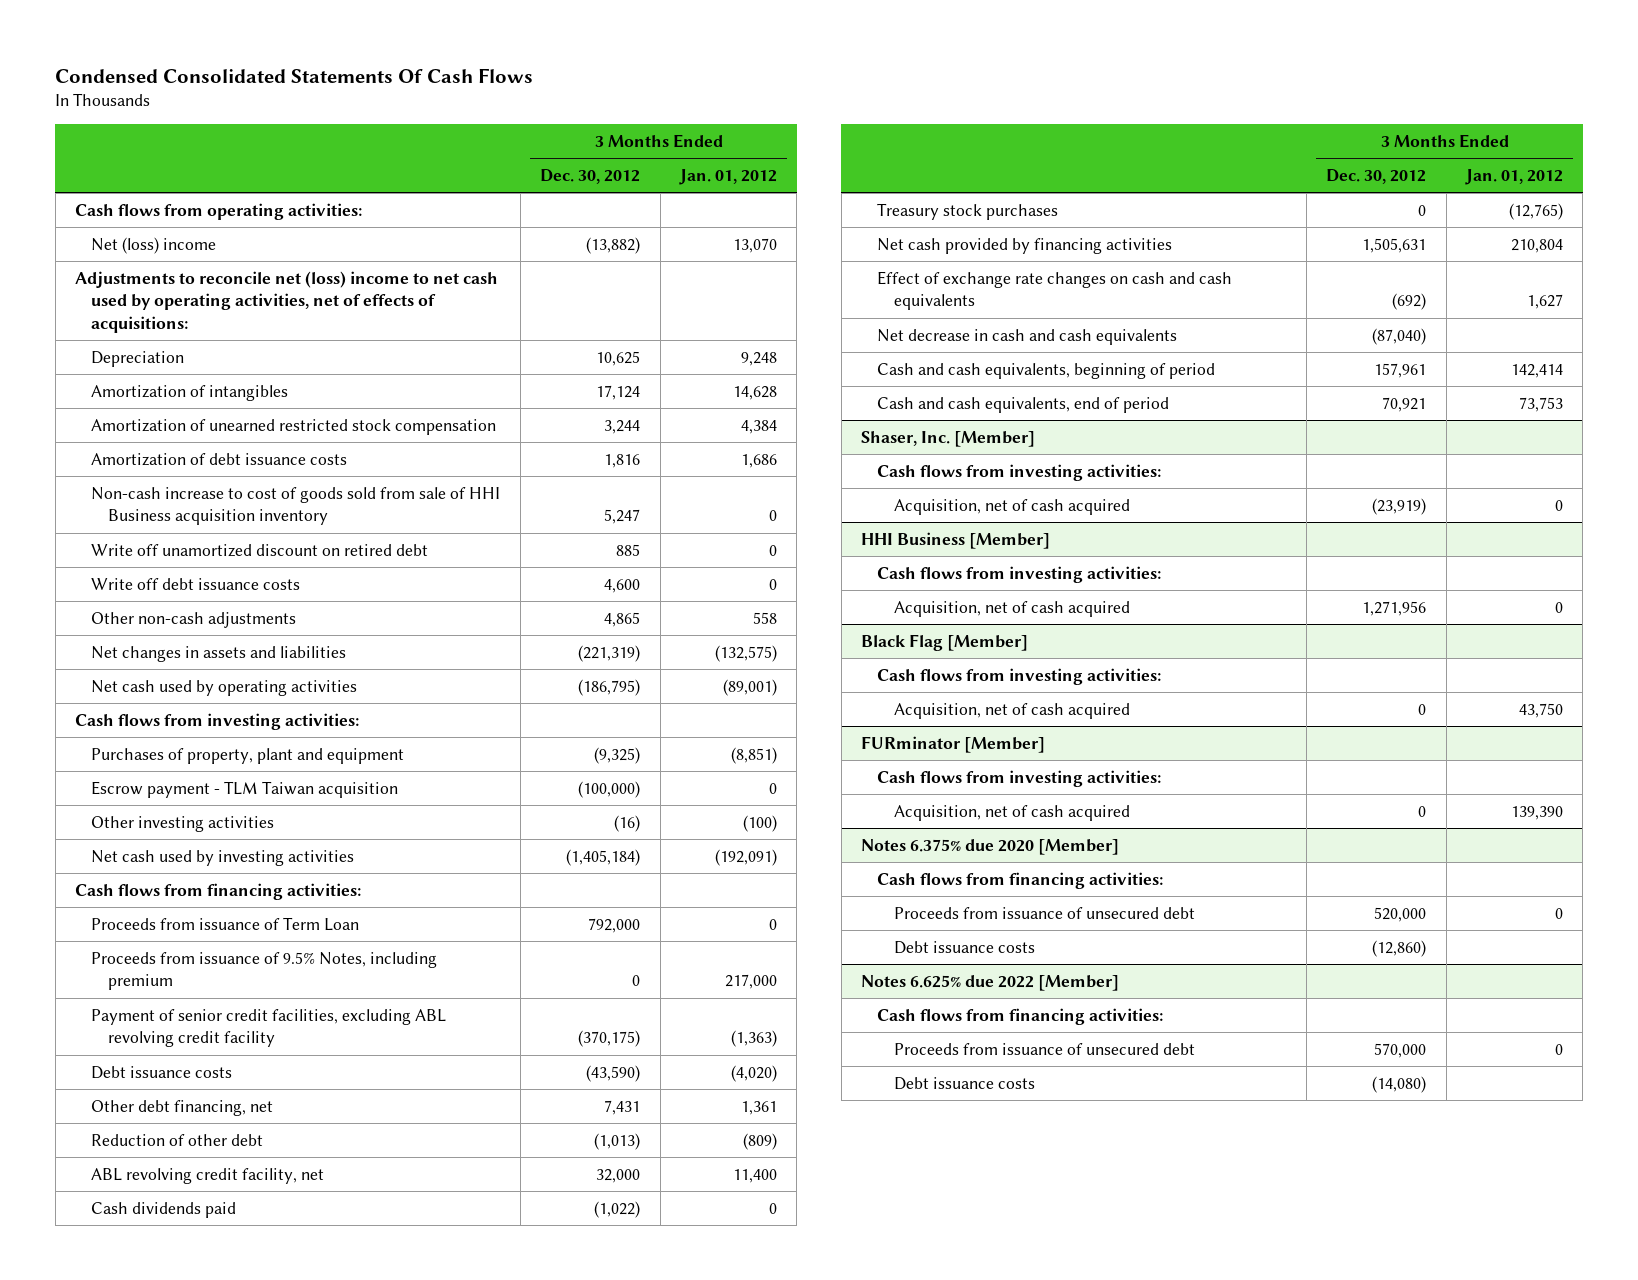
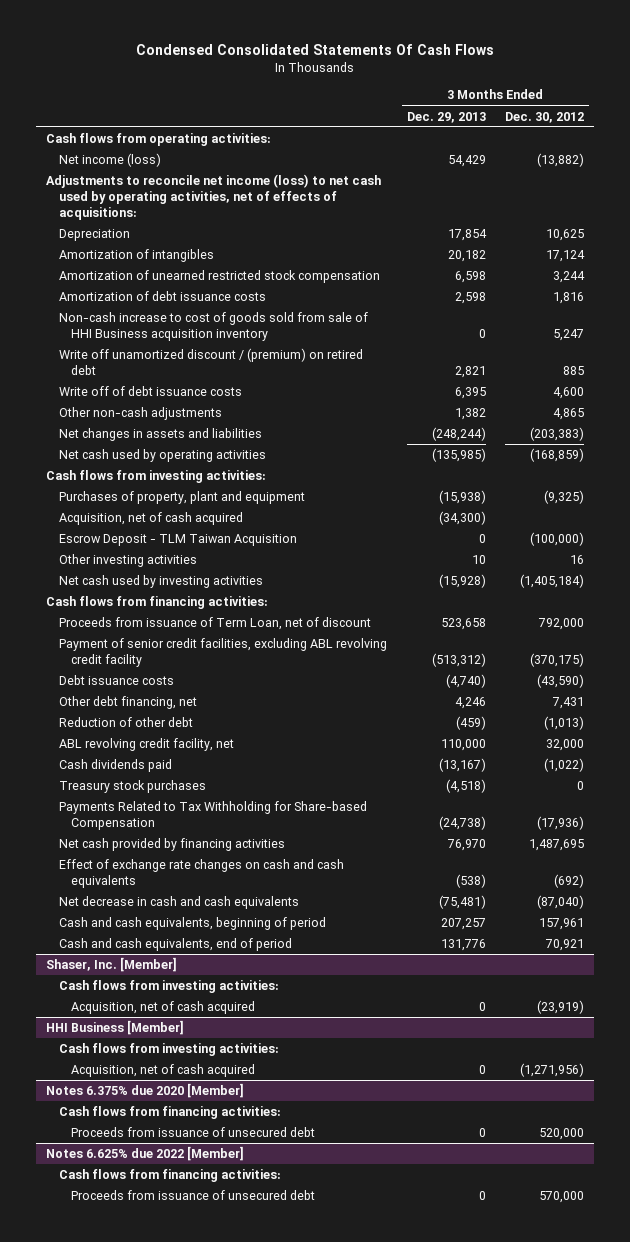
- | 3 Months Ended Dec. 30, 2012 | 3 Months Ended Jan. 01, 2012
+ | 3 Months Ended Dec. 29, 2013 | 3 Months Ended Dec. 30, 2012
- Net (loss) income | (13,882) | 13,070
- Adjustments to reconcile net (loss) income to net cash used by operating activities, net of effects of acquisitions:
+ Net income (loss) | 54,429 | (13,882)
+ Adjustments to reconcile net income (loss) to net cash used by operating activities, net of effects of acquisitions:
- Write off unamortized discount on retired debt | 885 | 0
- Write off debt issuance costs | 4,600 | 0
+ Write off unamortized discount / (premium) on retired debt | 2,821 | 885
+ Write off of debt issuance costs | 6,395 | 4,600
- Net changes in assets and liabilities | (221,319) | (132,575)
- Net cash used by operating activities | (186,795) | (89,001)
+ Net changes in assets and liabilities | (248,244) | (203,383)
+ Net cash used by operating activities | (135,985) | (168,859)
- Escrow payment - TLM Taiwan acquisition | (100,000) | 0
- Other investing activities | (16) | (100)
+ Acquisition, net of cash acquired | (34,300) |
+ Escrow Deposit - TLM Taiwan Acquisition | 0 | (100,000)
+ Other investing activities | 10 | 16
- Proceeds from issuance of Term Loan | 792,000 | 0
- Proceeds from issuance of 9.5% Notes, including premium | 0 | 217,000
+ Proceeds from issuance of Term Loan, net of discount | 523,658 | 792,000
- Net cash provided by financing activities | 1,505,631 | 210,804
+ Payments Related to Tax Withholding for Share-based Compensation | (24,738) | (17,936)
+ Net cash provided by financing activities | 76,970 | 1,487,695
@ HHI Business [Member]
- Acquisition, net of cash acquired | 1,271,956 | 0
- Black Flag [Member]
- Cash flows from investing activities:
- Acquisition, net of cash acquired | 0 | 43,750
- FURminator [Member]
- Cash flows from investing activities:
- Acquisition, net of cash acquired | 0 | 139,390
@ HHI Business [Member]
+ Acquisition, net of cash acquired | 0 | (1,271,956)
@ Notes 6.375% due 2020 [Member]
- Debt issuance costs | (12,860) |
@ Notes 6.625% due 2022 [Member]
- Debt issuance costs | (14,080) |

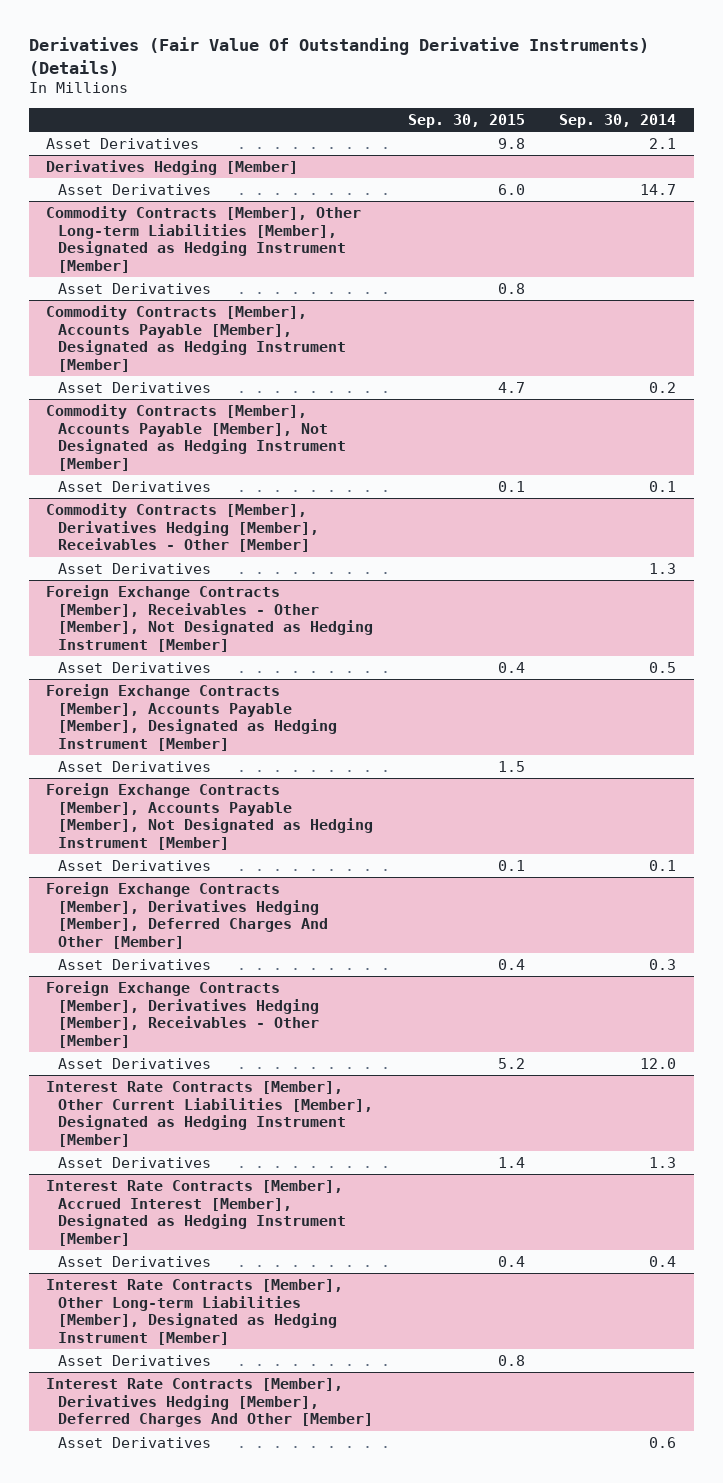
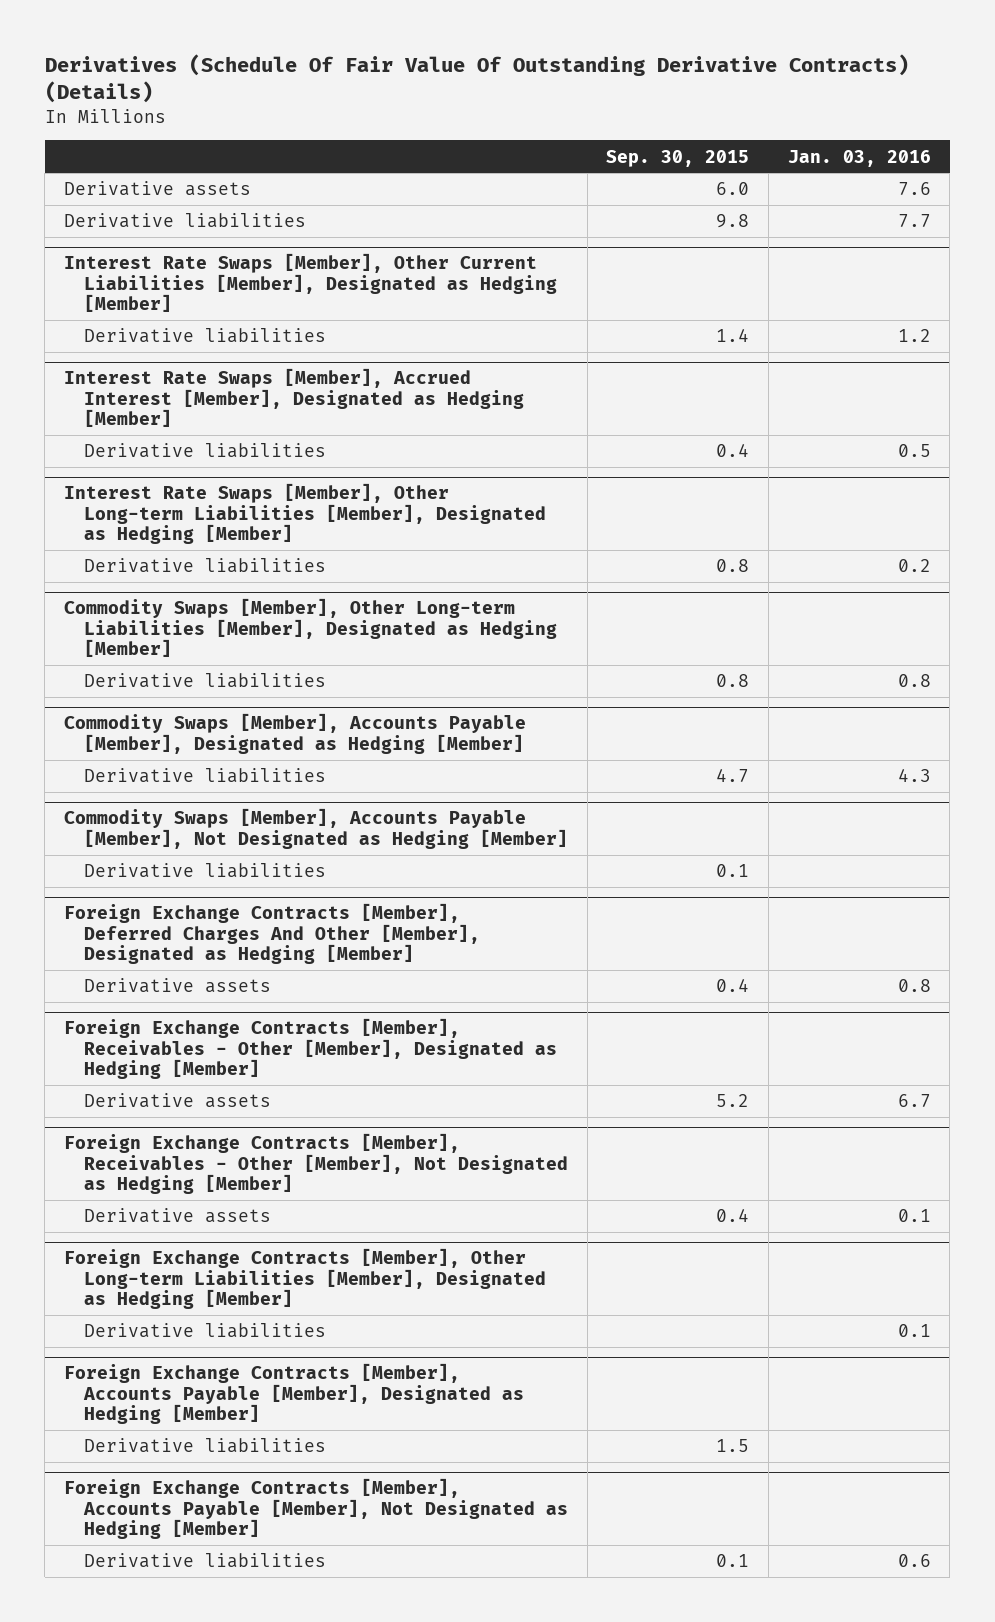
- Derivatives (Fair Value Of Outstanding Derivative Instruments) (Details)
+ Derivatives (Schedule Of Fair Value Of Outstanding Derivative Contracts) (Details)
- | Sep. 30, 2015 | Sep. 30, 2014
+ | Sep. 30, 2015 | Jan. 03, 2016
- Asset Derivatives | 9.8 | 2.1
- Derivatives Hedging [Member]
- Asset Derivatives | 6.0 | 14.7
- Commodity Contracts [Member], Other Long-term Liabilities [Member], Designated as Hedging Instrument [Member]
- Asset Derivatives | 0.8 |
- Commodity Contracts [Member], Accounts Payable [Member], Designated as Hedging Instrument [Member]
- Asset Derivatives | 4.7 | 0.2
- Commodity Contracts [Member], Accounts Payable [Member], Not Designated as Hedging Instrument [Member]
- Asset Derivatives | 0.1 | 0.1
- Commodity Contracts [Member], Derivatives Hedging [Member], Receivables - Other [Member]
- Asset Derivatives | | 1.3
- Foreign Exchange Contracts [Member], Receivables - Other [Member], Not Designated as Hedging Instrument [Member]
- Asset Derivatives | 0.4 | 0.5
- Foreign Exchange Contracts [Member], Accounts Payable [Member], Designated as Hedging Instrument [Member]
- Asset Derivatives | 1.5 |
- Foreign Exchange Contracts [Member], Accounts Payable [Member], Not Designated as Hedging Instrument [Member]
- Asset Derivatives | 0.1 | 0.1
- Foreign Exchange Contracts [Member], Derivatives Hedging [Member], Deferred Charges And Other [Member]
- Asset Derivatives | 0.4 | 0.3
- Foreign Exchange Contracts [Member], Derivatives Hedging [Member], Receivables - Other [Member]
- Asset Derivatives | 5.2 | 12.0
- Interest Rate Contracts [Member], Other Current Liabilities [Member], Designated as Hedging Instrument [Member]
- Asset Derivatives | 1.4 | 1.3
- Interest Rate Contracts [Member], Accrued Interest [Member], Designated as Hedging Instrument [Member]
- Asset Derivatives | 0.4 | 0.4
- Interest Rate Contracts [Member], Other Long-term Liabilities [Member], Designated as Hedging Instrument [Member]
- Asset Derivatives | 0.8 |
- Interest Rate Contracts [Member], Derivatives Hedging [Member], Deferred Charges And Other [Member]
- Asset Derivatives | | 0.6
+ Derivative assets | 6.0 | 7.6
+ Derivative liabilities | 9.8 | 7.7
+ Interest Rate Swaps [Member], Other Current Liabilities [Member], Designated as Hedging [Member]
+ Derivative liabilities | 1.4 | 1.2
+ Interest Rate Swaps [Member], Accrued Interest [Member], Designated as Hedging [Member]
+ Derivative liabilities | 0.4 | 0.5
+ Interest Rate Swaps [Member], Other Long-term Liabilities [Member], Designated as Hedging [Member]
+ Derivative liabilities | 0.8 | 0.2
+ Commodity Swaps [Member], Other Long-term Liabilities [Member], Designated as Hedging [Member]
+ Derivative liabilities | 0.8 | 0.8
+ Commodity Swaps [Member], Accounts Payable [Member], Designated as Hedging [Member]
+ Derivative liabilities | 4.7 | 4.3
+ Commodity Swaps [Member], Accounts Payable [Member], Not Designated as Hedging [Member]
+ Derivative liabilities | 0.1 |
+ Foreign Exchange Contracts [Member], Deferred Charges And Other [Member], Designated as Hedging [Member]
+ Derivative assets | 0.4 | 0.8
+ Foreign Exchange Contracts [Member], Receivables - Other [Member], Designated as Hedging [Member]
+ Derivative assets | 5.2 | 6.7
+ Foreign Exchange Contracts [Member], Receivables - Other [Member], Not Designated as Hedging [Member]
+ Derivative assets | 0.4 | 0.1
+ Foreign Exchange Contracts [Member], Other Long-term Liabilities [Member], Designated as Hedging [Member]
+ Derivative liabilities | | 0.1
+ Foreign Exchange Contracts [Member], Accounts Payable [Member], Designated as Hedging [Member]
+ Derivative liabilities | 1.5 |
+ Foreign Exchange Contracts [Member], Accounts Payable [Member], Not Designated as Hedging [Member]
+ Derivative liabilities | 0.1 | 0.6

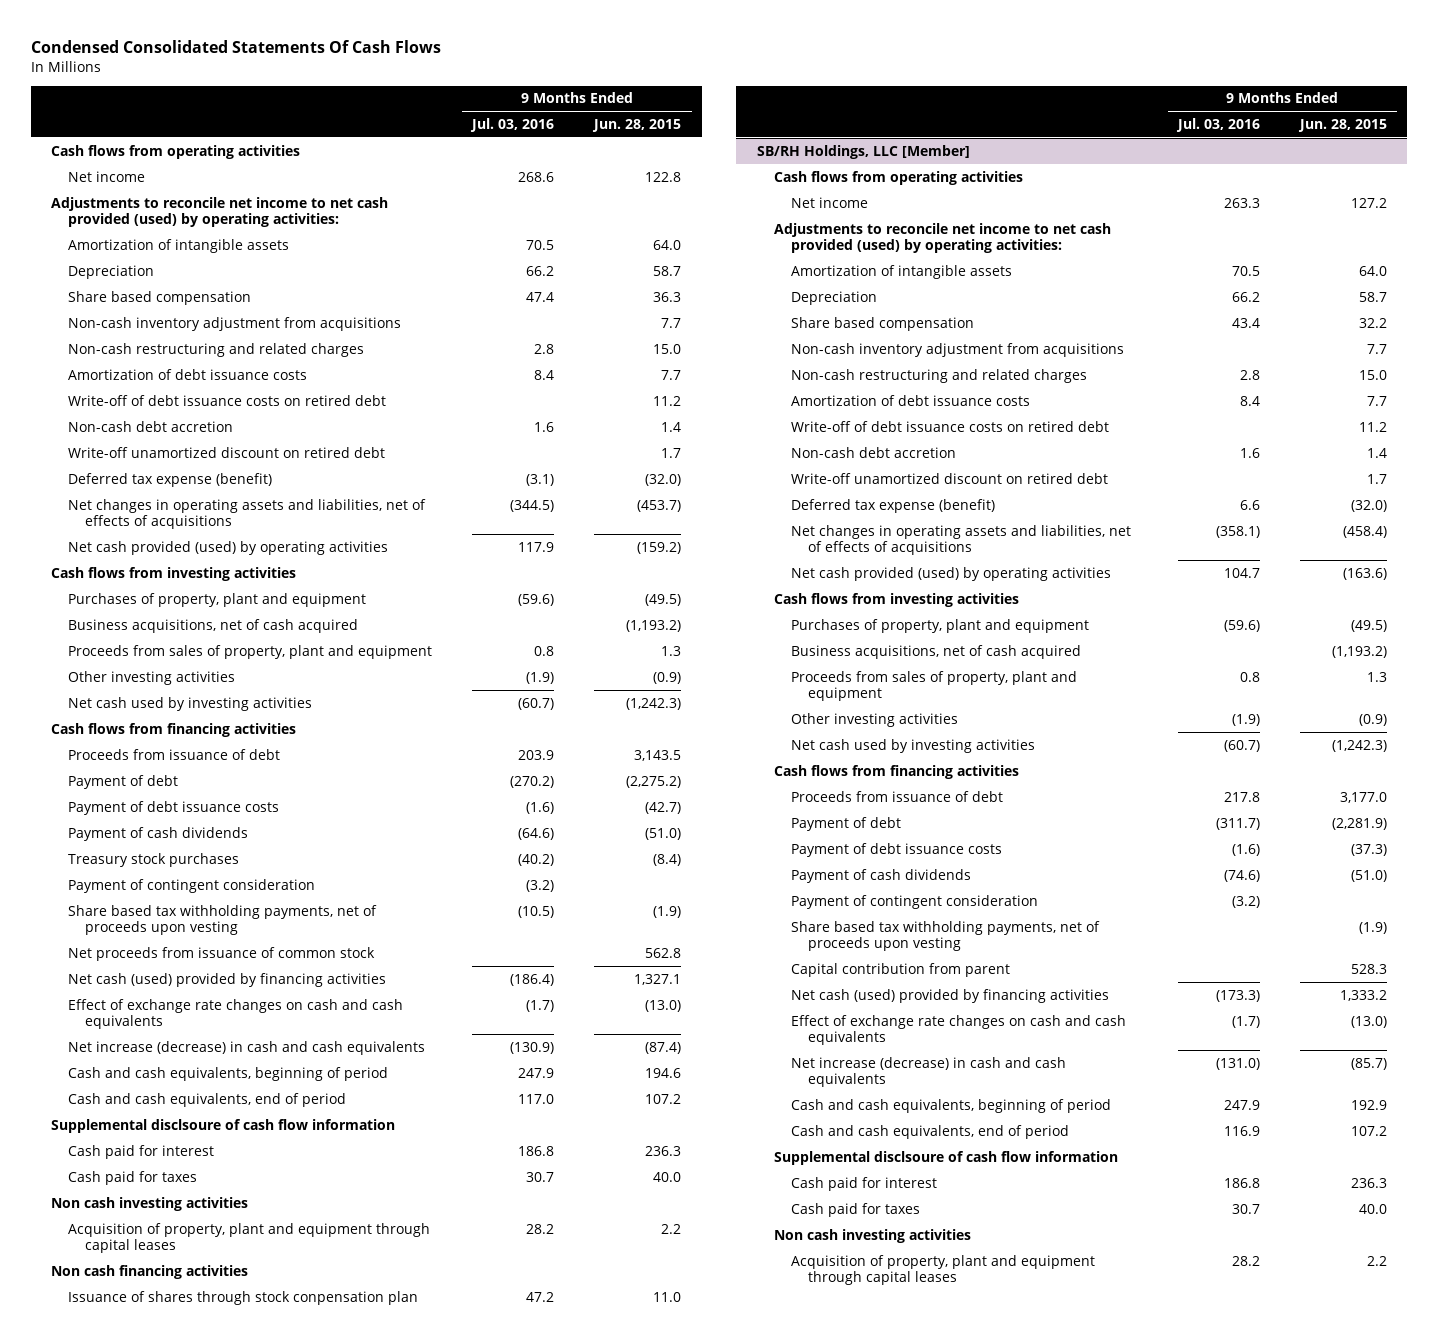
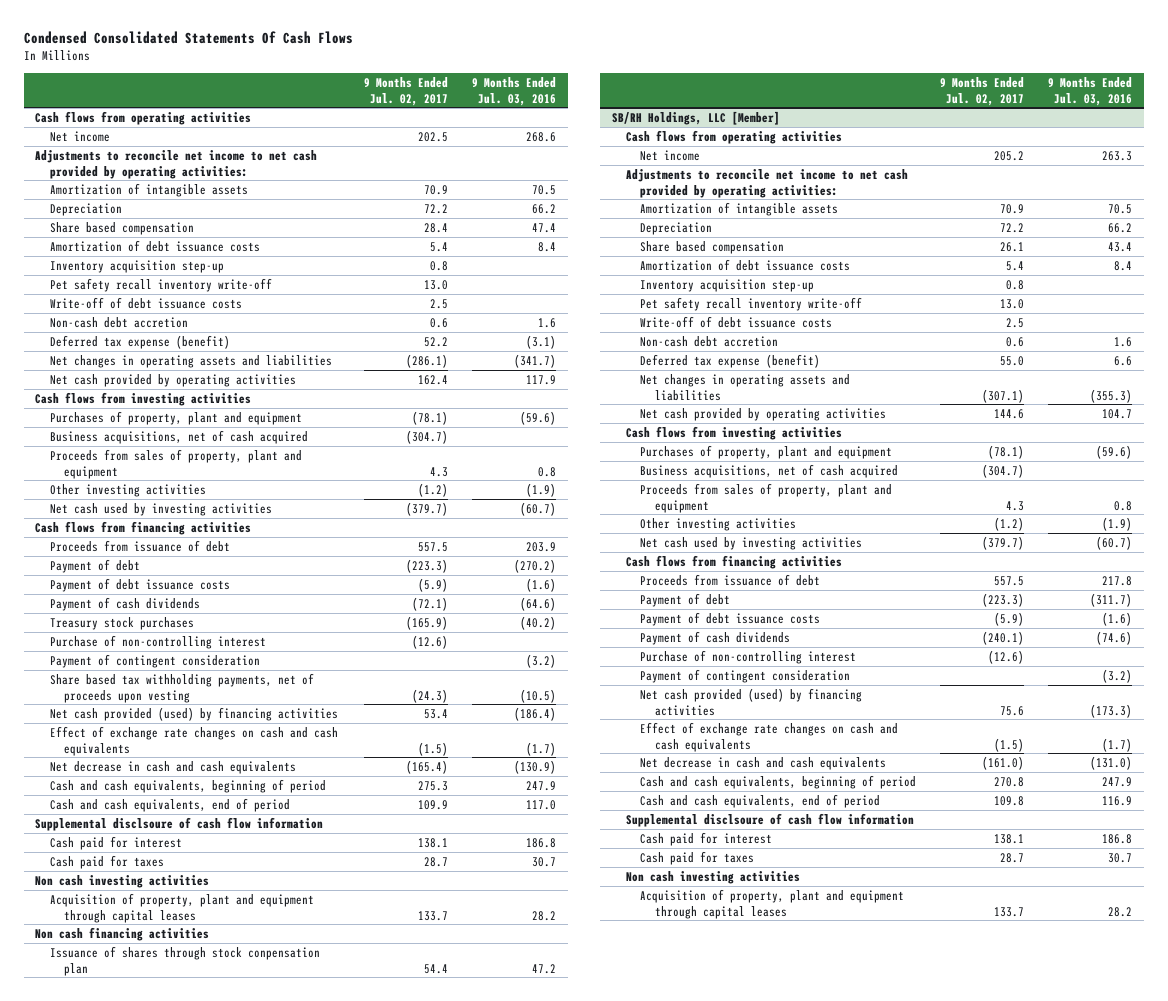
- | 9 Months Ended Jul. 03, 2016 | 9 Months Ended Jun. 28, 2015
+ | 9 Months Ended Jul. 02, 2017 | 9 Months Ended Jul. 03, 2016
- Adjustments to reconcile net income to net cash provided (used) by operating activities:
+ Adjustments to reconcile net income to net cash provided by operating activities:
- Non-cash inventory adjustment from acquisitions | | 7.7
- Non-cash restructuring and related charges | 2.8 | 15.0
- Write-off of debt issuance costs on retired debt | | 11.2
+ Inventory acquisition step-up | 0.8 |
+ Pet safety recall inventory write-off | 13.0 |
+ Write-off of debt issuance costs | 2.5 |
- Write-off unamortized discount on retired debt | | 1.7
- Net changes in operating assets and liabilities, net of effects of acquisitions | (344.5) | (453.7)
- Net cash provided (used) by operating activities | 117.9 | (159.2)
+ Net changes in operating assets and liabilities | (286.1) | (341.7)
+ Net cash provided by operating activities | 162.4 | 117.9
+ Purchase of non-controlling interest | (12.6) |
- Net proceeds from issuance of common stock | | 562.8
- Net cash (used) provided by financing activities | (186.4) | 1,327.1
+ Net cash provided (used) by financing activities | 53.4 | (186.4)
- Net increase (decrease) in cash and cash equivalents | (130.9) | (87.4)
+ Net decrease in cash and cash equivalents | (165.4) | (130.9)
@ SB/RH Holdings, LLC [Member]
- Adjustments to reconcile net income to net cash provided (used) by operating activities:
+ Adjustments to reconcile net income to net cash provided by operating activities:
- Non-cash inventory adjustment from acquisitions | | 7.7
- Non-cash restructuring and related charges | 2.8 | 15.0
- Write-off of debt issuance costs on retired debt | | 11.2
+ Inventory acquisition step-up | 0.8 |
+ Pet safety recall inventory write-off | 13.0 |
+ Write-off of debt issuance costs | 2.5 |
- Write-off unamortized discount on retired debt | | 1.7
- Net changes in operating assets and liabilities, net of effects of acquisitions | (358.1) | (458.4)
- Net cash provided (used) by operating activities | 104.7 | (163.6)
+ Net changes in operating assets and liabilities | (307.1) | (355.3)
+ Net cash provided by operating activities | 144.6 | 104.7
+ Purchase of non-controlling interest | (12.6) |
- Share based tax withholding payments, net of proceeds upon vesting | | (1.9)
- Capital contribution from parent | | 528.3
- Net cash (used) provided by financing activities | (173.3) | 1,333.2
+ Net cash provided (used) by financing activities | 75.6 | (173.3)
- Net increase (decrease) in cash and cash equivalents | (131.0) | (85.7)
+ Net decrease in cash and cash equivalents | (161.0) | (131.0)

